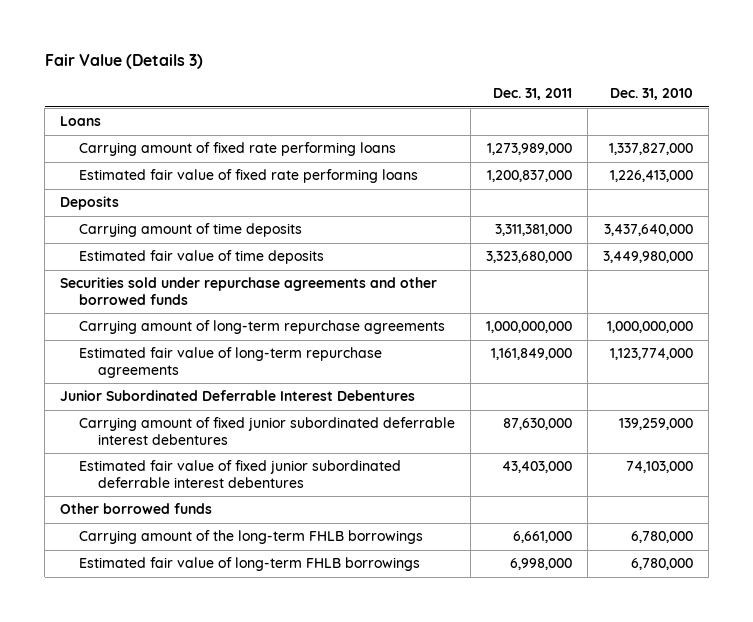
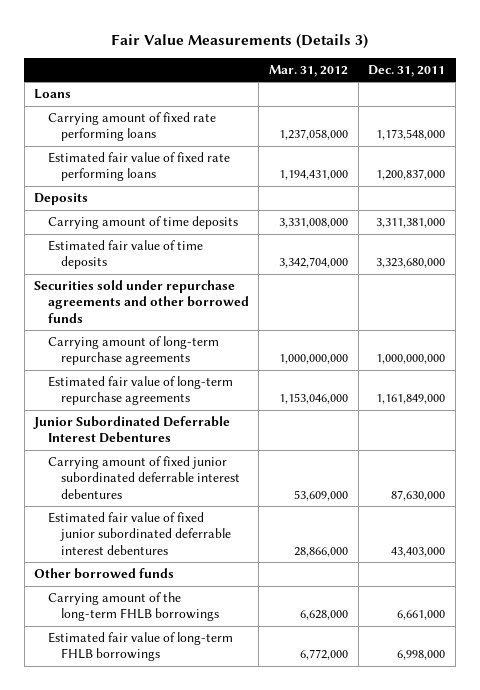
- Fair Value (Details 3)
+ Fair Value Measurements (Details 3)
- | Dec. 31, 2011 | Dec. 31, 2010
+ | Mar. 31, 2012 | Dec. 31, 2011
- Carrying amount of fixed rate performing loans | 1,273,989,000 | 1,337,827,000
+ Carrying amount of fixed rate performing loans | 1,237,058,000 | 1,173,548,000

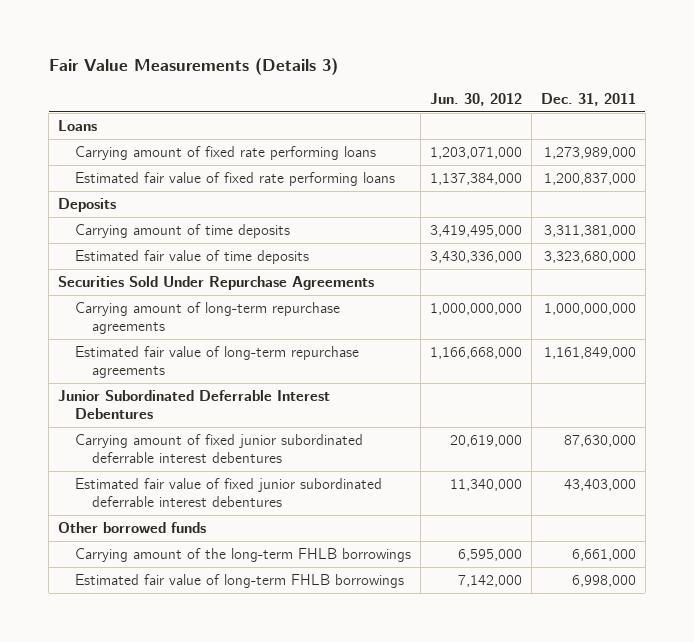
- | Mar. 31, 2012 | Dec. 31, 2011
+ | Jun. 30, 2012 | Dec. 31, 2011
- Carrying amount of fixed rate performing loans | 1,237,058,000 | 1,173,548,000
+ Carrying amount of fixed rate performing loans | 1,203,071,000 | 1,273,989,000
- Securities sold under repurchase agreements and other borrowed funds
+ Securities Sold Under Repurchase Agreements

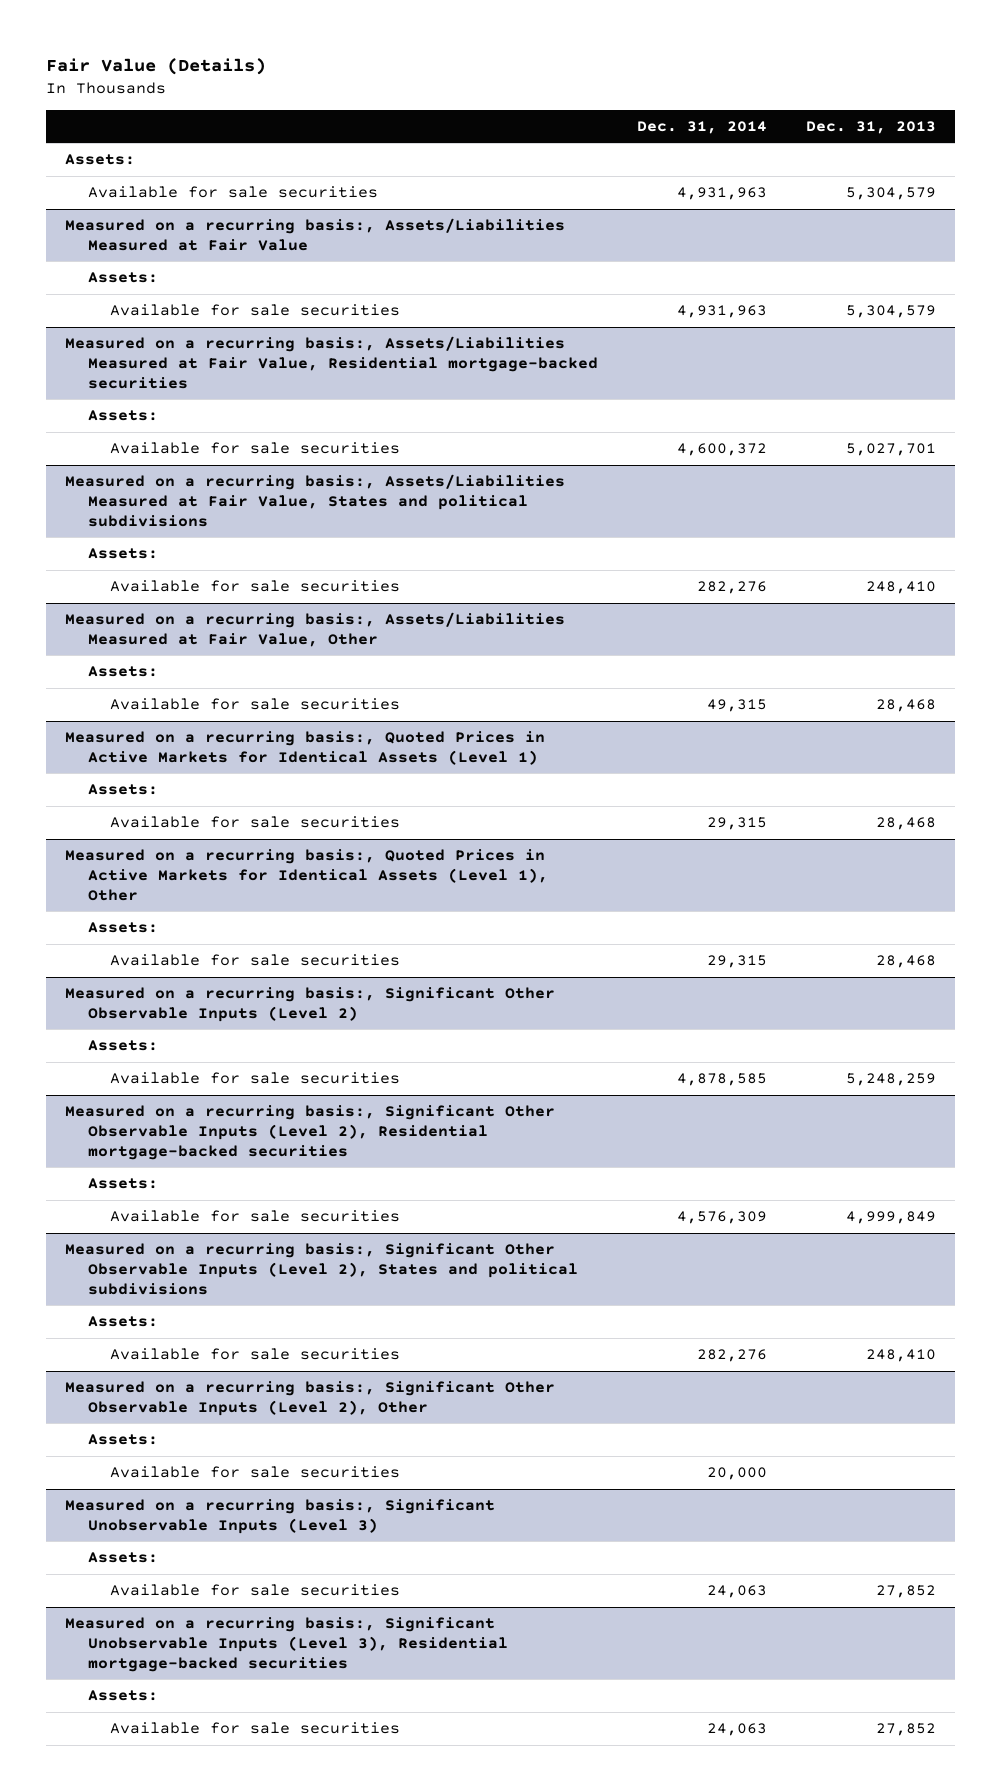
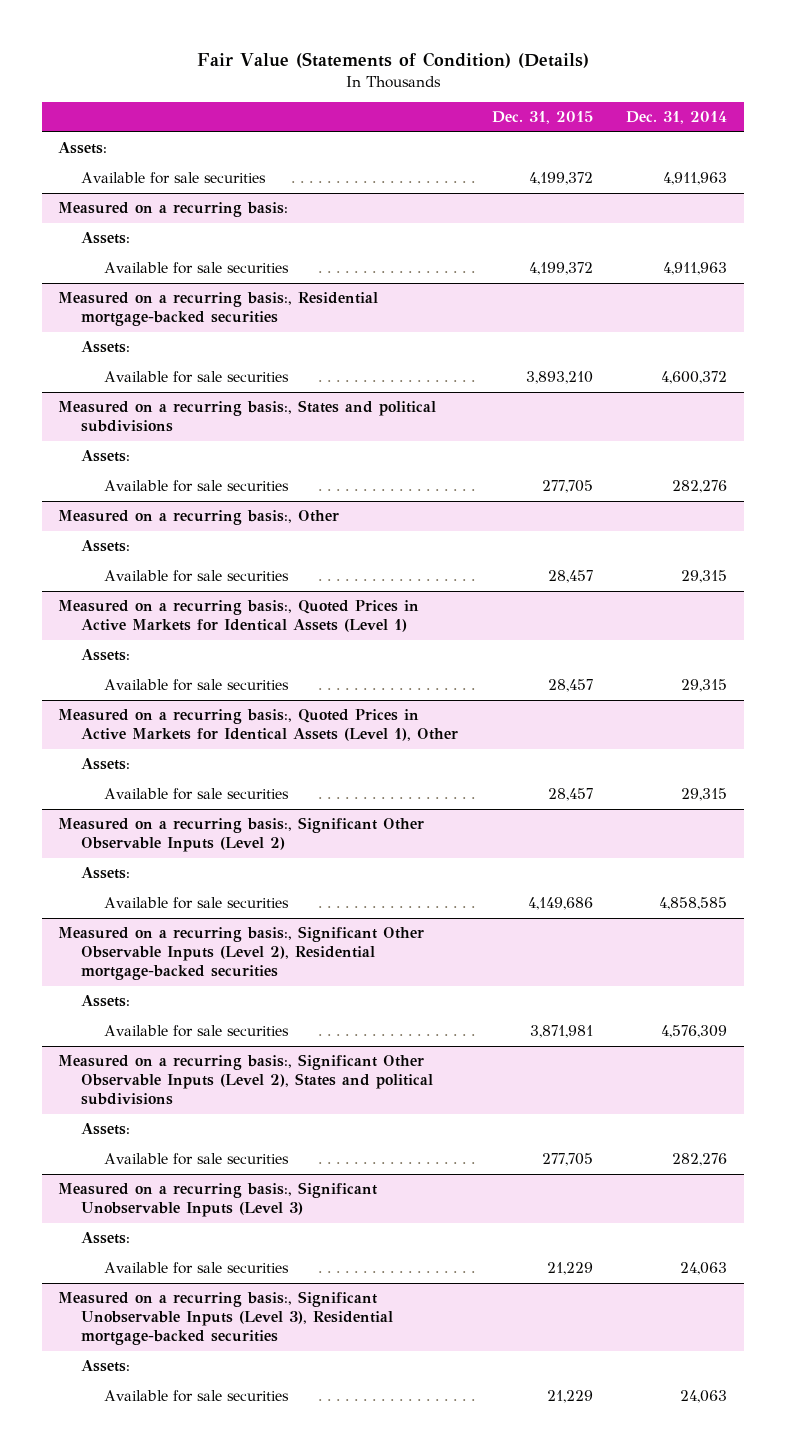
- Fair Value (Details)
+ Fair Value (Statements of Condition) (Details)
- | Dec. 31, 2014 | Dec. 31, 2013
+ | Dec. 31, 2015 | Dec. 31, 2014
- Available for sale securities | 4,931,963 | 5,304,579
- Measured on a recurring basis:, Assets/Liabilities Measured at Fair Value
+ Available for sale securities | 4,199,372 | 4,911,963
+ Measured on a recurring basis:
- Available for sale securities | 4,931,963 | 5,304,579
- Measured on a recurring basis:, Assets/Liabilities Measured at Fair Value, Residential mortgage-backed securities
+ Available for sale securities | 4,199,372 | 4,911,963
+ Measured on a recurring basis:, Residential mortgage-backed securities
- Measured on a recurring basis:, Assets/Liabilities Measured at Fair Value, States and political subdivisions
+ Measured on a recurring basis:, States and political subdivisions
- Measured on a recurring basis:, Assets/Liabilities Measured at Fair Value, Other
+ Measured on a recurring basis:, Other
- Available for sale securities | 49,315 | 28,468
+ Available for sale securities | 28,457 | 29,315
@ Measured on a recurring basis:, Significant Other Observable Inputs (Level 2)
- Available for sale securities | 4,878,585 | 5,248,259
+ Available for sale securities | 4,149,686 | 4,858,585
- Measured on a recurring basis:, Significant Other Observable Inputs (Level 2), Other
- Assets:
- Available for sale securities | 20,000 |

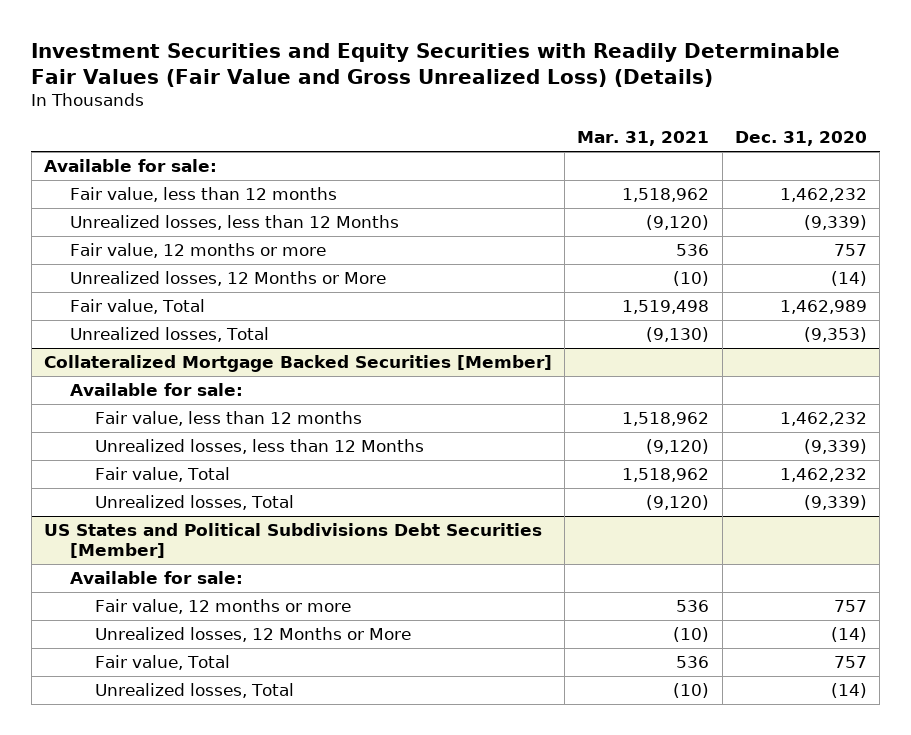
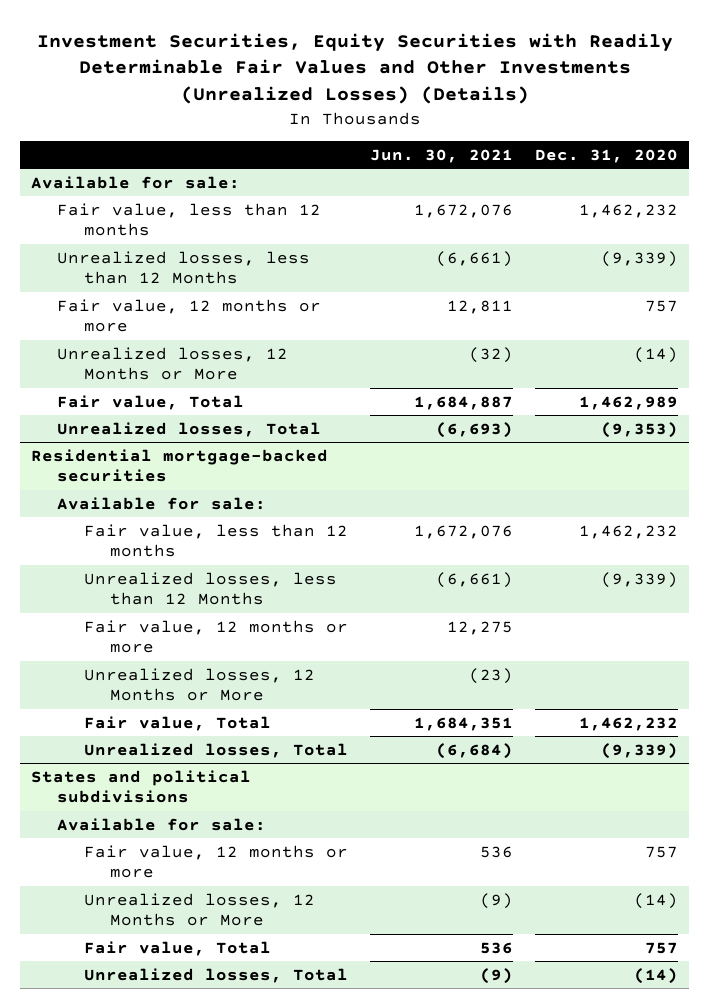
- Investment Securities and Equity Securities with Readily Determinable Fair Values (Fair Value and Gross Unrealized Loss) (Details)
+ Investment Securities, Equity Securities with Readily Determinable Fair Values and Other Investments (Unrealized Losses) (Details)
- | Mar. 31, 2021 | Dec. 31, 2020
+ | Jun. 30, 2021 | Dec. 31, 2020
- Collateralized Mortgage Backed Securities [Member]
+ Residential mortgage-backed securities
+ Fair value, 12 months or more | 12,275 |
+ Unrealized losses, 12 Months or More | (23) |
- US States and Political Subdivisions Debt Securities [Member]
+ States and political subdivisions

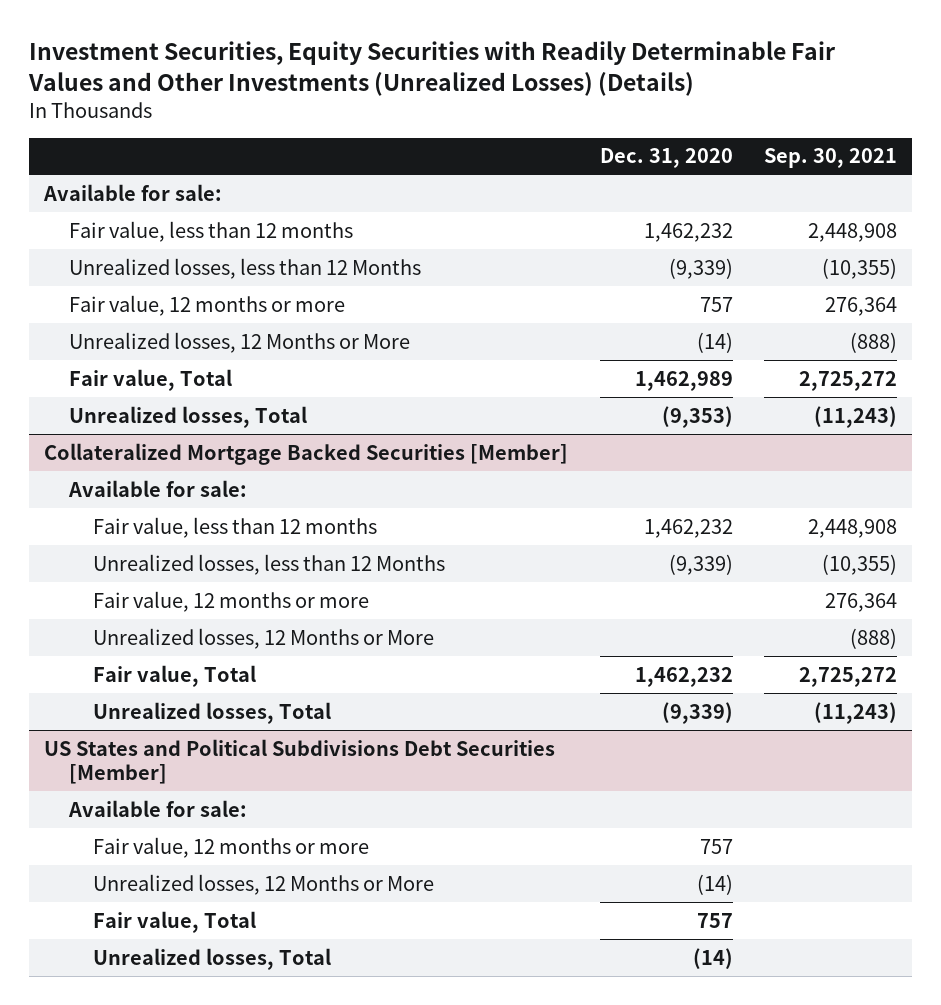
- | Jun. 30, 2021 | Dec. 31, 2020
+ | Dec. 31, 2020 | Sep. 30, 2021
- Residential mortgage-backed securities
+ Collateralized Mortgage Backed Securities [Member]
- States and political subdivisions
+ US States and Political Subdivisions Debt Securities [Member]

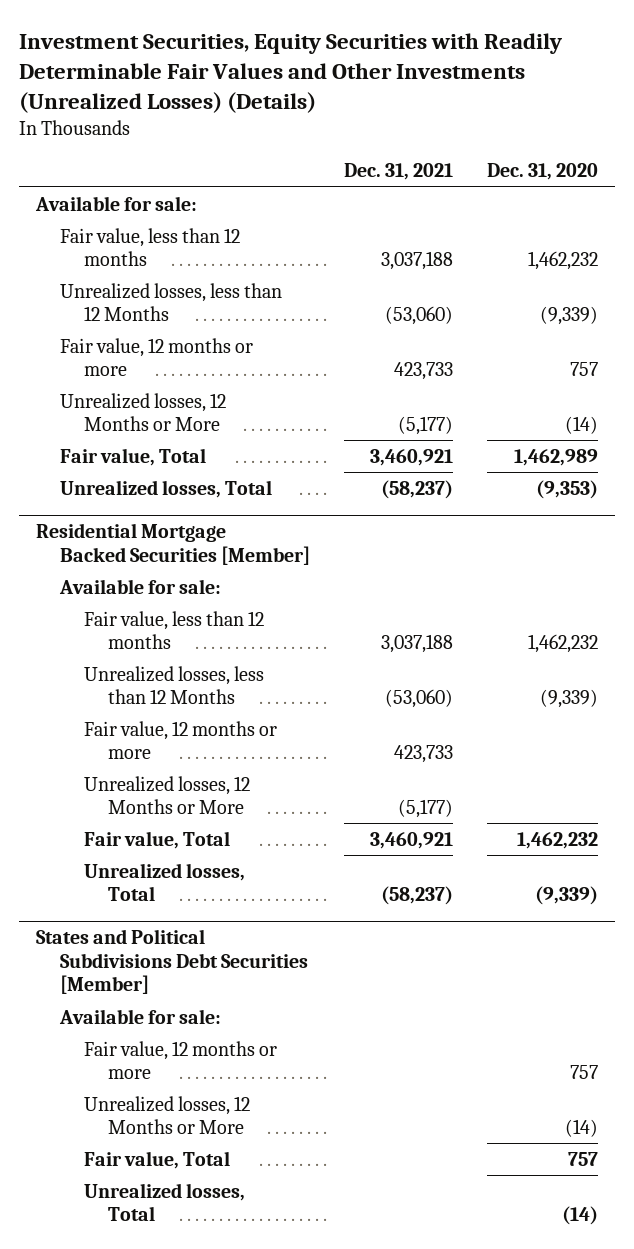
- | Dec. 31, 2020 | Sep. 30, 2021
+ | Dec. 31, 2021 | Dec. 31, 2020
- Collateralized Mortgage Backed Securities [Member]
+ Residential Mortgage Backed Securities [Member]
- US States and Political Subdivisions Debt Securities [Member]
+ States and Political Subdivisions Debt Securities [Member]

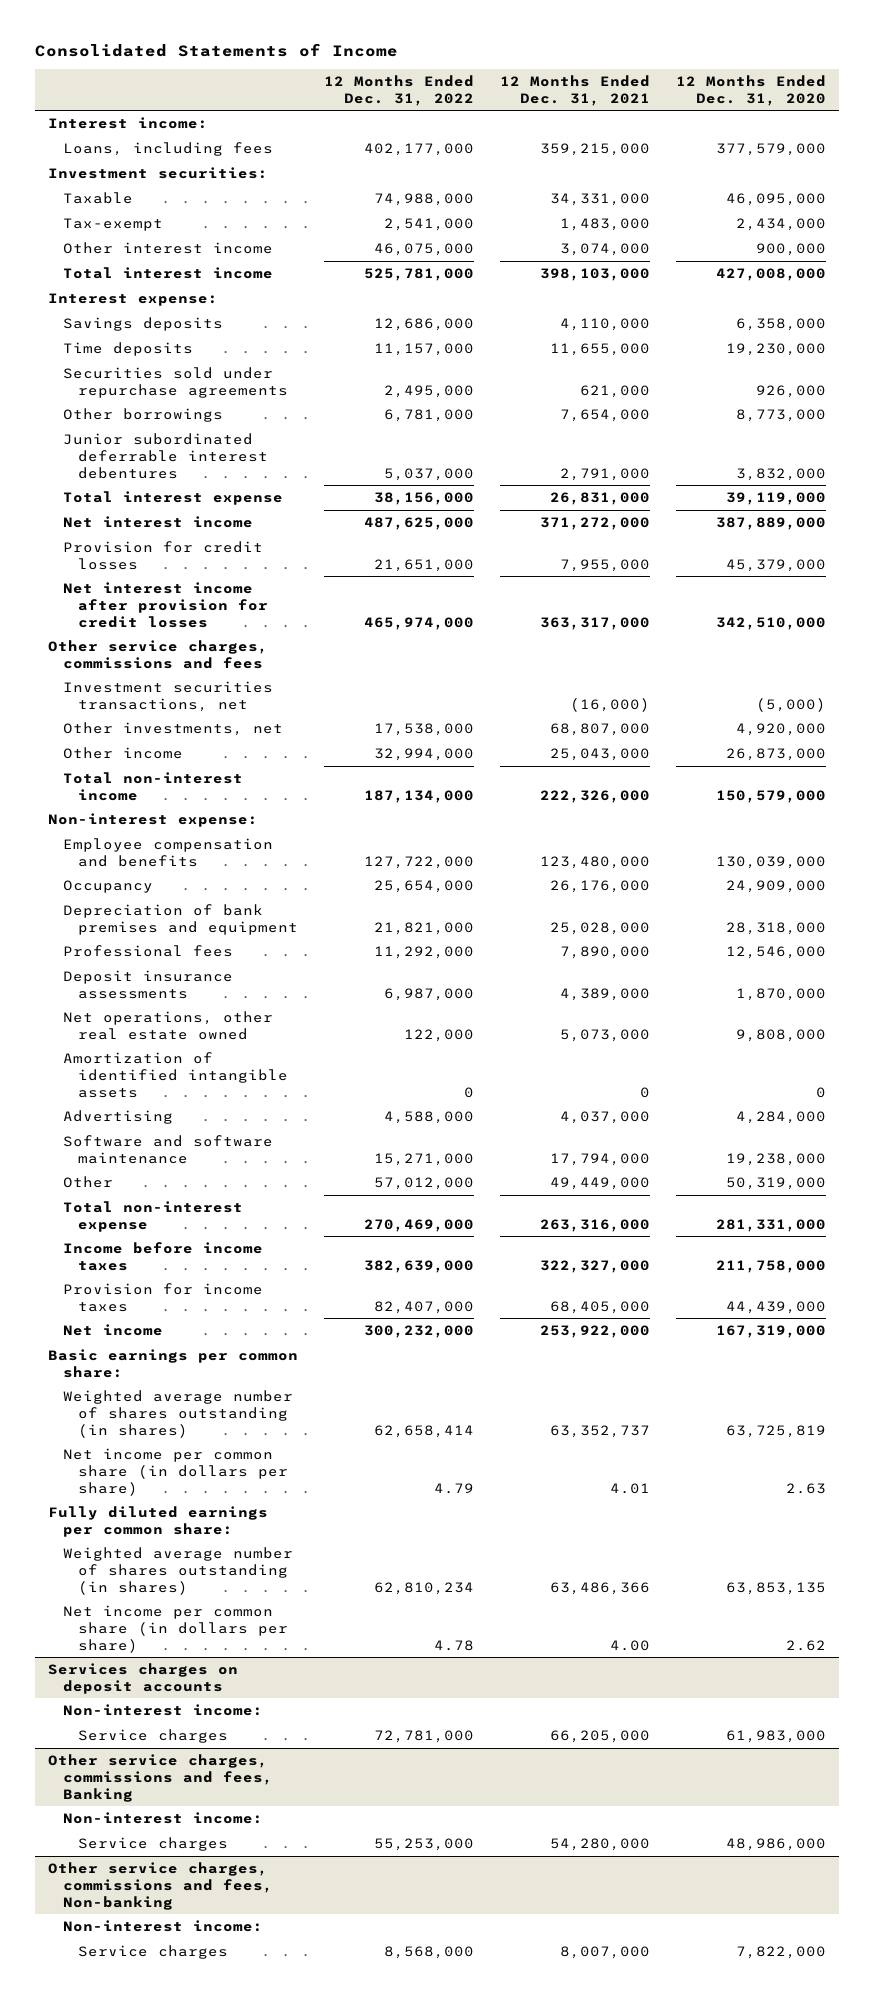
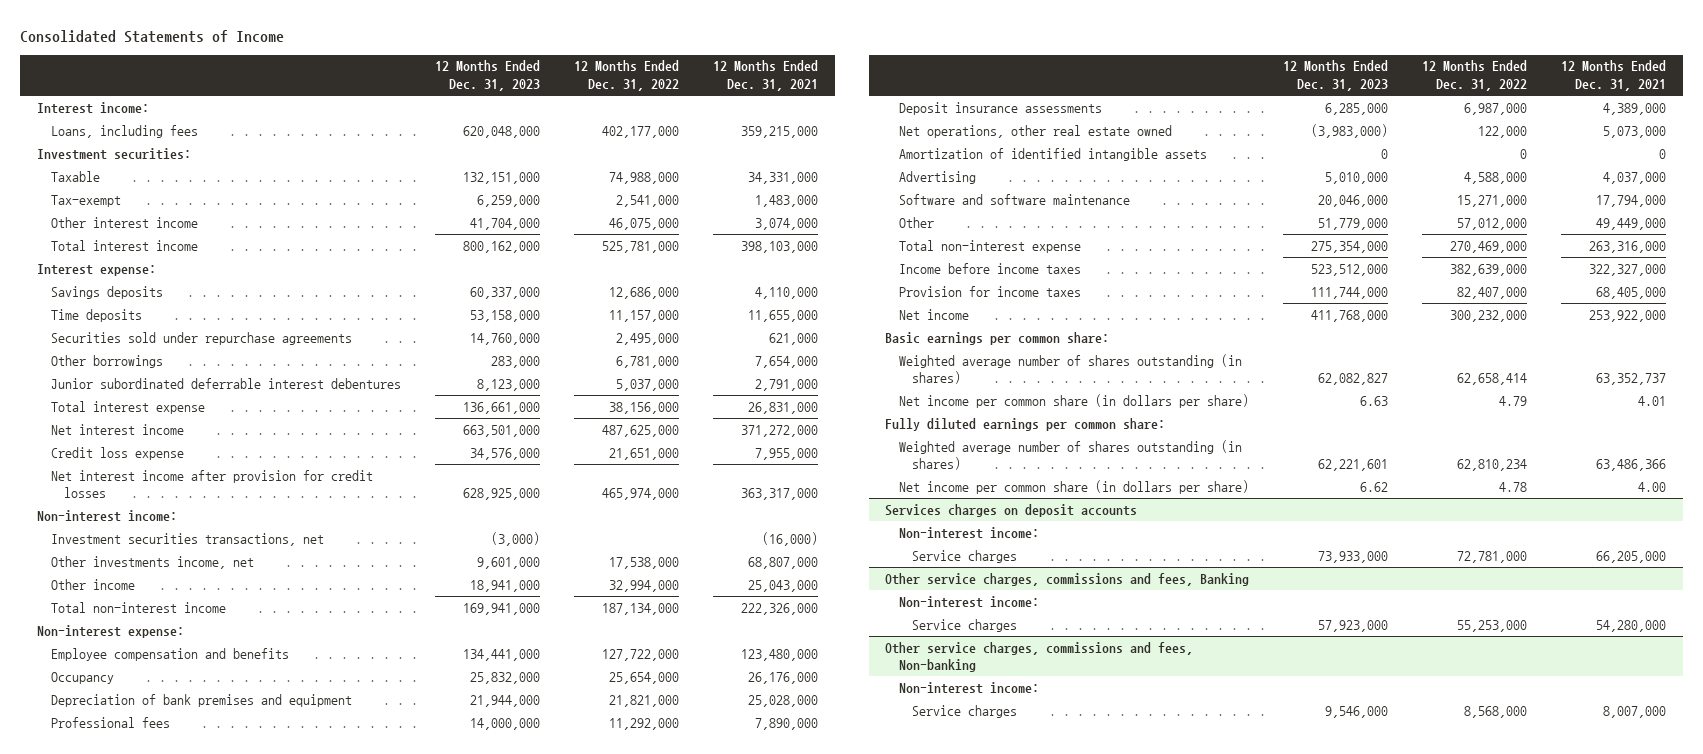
- | 12 Months Ended Dec. 31, 2022 | 12 Months Ended Dec. 31, 2021 | 12 Months Ended Dec. 31, 2020
+ | 12 Months Ended Dec. 31, 2023 | 12 Months Ended Dec. 31, 2022 | 12 Months Ended Dec. 31, 2021
- Provision for credit losses | 21,651,000 | 7,955,000 | 45,379,000
+ Credit loss expense | 34,576,000 | 21,651,000 | 7,955,000
- Other service charges, commissions and fees
+ Non-interest income:
- Other investments, net | 17,538,000 | 68,807,000 | 4,920,000
+ Other investments income, net | 9,601,000 | 17,538,000 | 68,807,000

